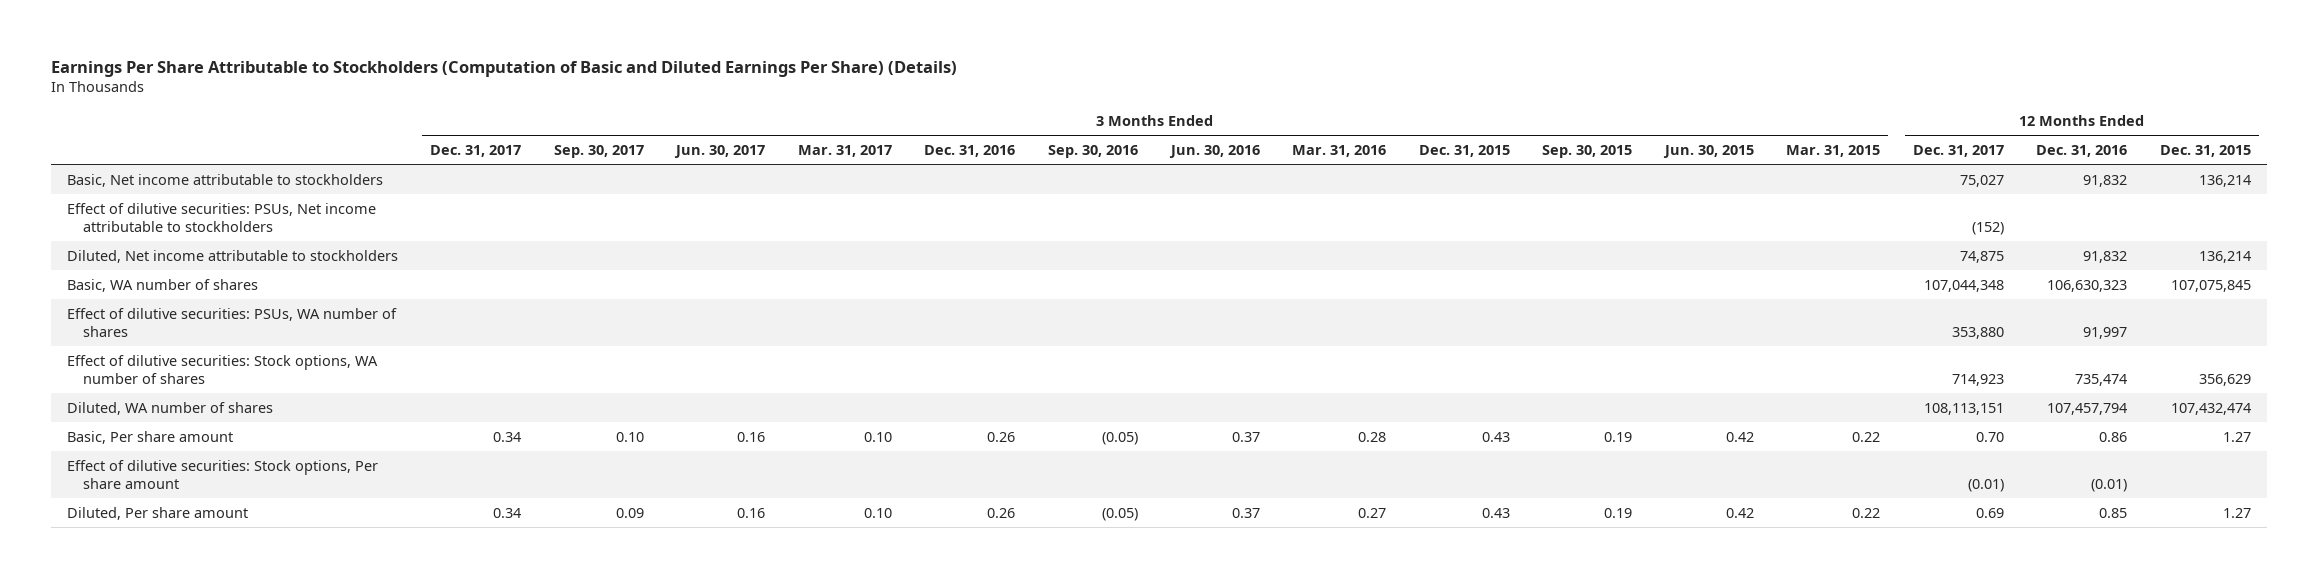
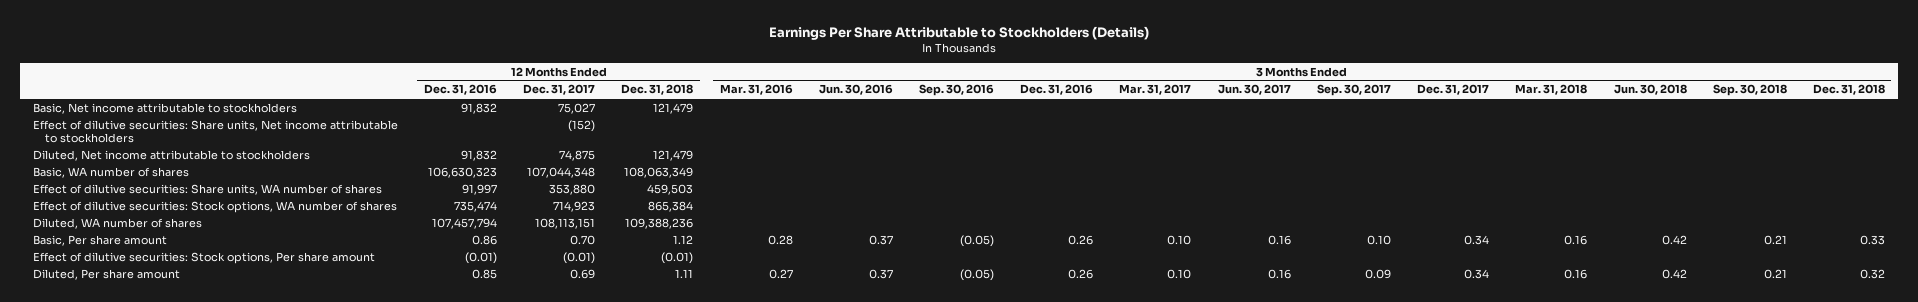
- Earnings Per Share Attributable to Stockholders (Computation of Basic and Diluted Earnings Per Share) (Details)
+ Earnings Per Share Attributable to Stockholders (Details)
- | 3 Months Ended Dec. 31, 2017 | 3 Months Ended Sep. 30, 2017 | 3 Months Ended Jun. 30, 2017 | 3 Months Ended Mar. 31, 2017 | 3 Months Ended Dec. 31, 2016 | 3 Months Ended Sep. 30, 2016 | 3 Months Ended Jun. 30, 2016 | 3 Months Ended Mar. 31, 2016 | 3 Months Ended Dec. 31, 2015 | 3 Months Ended Sep. 30, 2015 | 3 Months Ended Jun. 30, 2015 | 3 Months Ended Mar. 31, 2015 | 12 Months Ended Dec. 31, 2017 | 12 Months Ended Dec. 31, 2016 | 12 Months Ended Dec. 31, 2015
+ | 12 Months Ended Dec. 31, 2016 | 12 Months Ended Dec. 31, 2017 | 12 Months Ended Dec. 31, 2018 | 3 Months Ended Mar. 31, 2016 | 3 Months Ended Jun. 30, 2016 | 3 Months Ended Sep. 30, 2016 | 3 Months Ended Dec. 31, 2016 | 3 Months Ended Mar. 31, 2017 | 3 Months Ended Jun. 30, 2017 | 3 Months Ended Sep. 30, 2017 | 3 Months Ended Dec. 31, 2017 | 3 Months Ended Mar. 31, 2018 | 3 Months Ended Jun. 30, 2018 | 3 Months Ended Sep. 30, 2018 | 3 Months Ended Dec. 31, 2018
- Effect of dilutive securities: PSUs, Net income attributable to stockholders | | | | | | | | | | | | | (152) | |
+ Effect of dilutive securities: Share units, Net income attributable to stockholders | | (152) | | | | | | | | | | | | |
- Effect of dilutive securities: PSUs, WA number of shares | | | | | | | | | | | | | 353,880 | 91,997 |
+ Effect of dilutive securities: Share units, WA number of shares | 91,997 | 353,880 | 459,503 | | | | | | | | | | | |

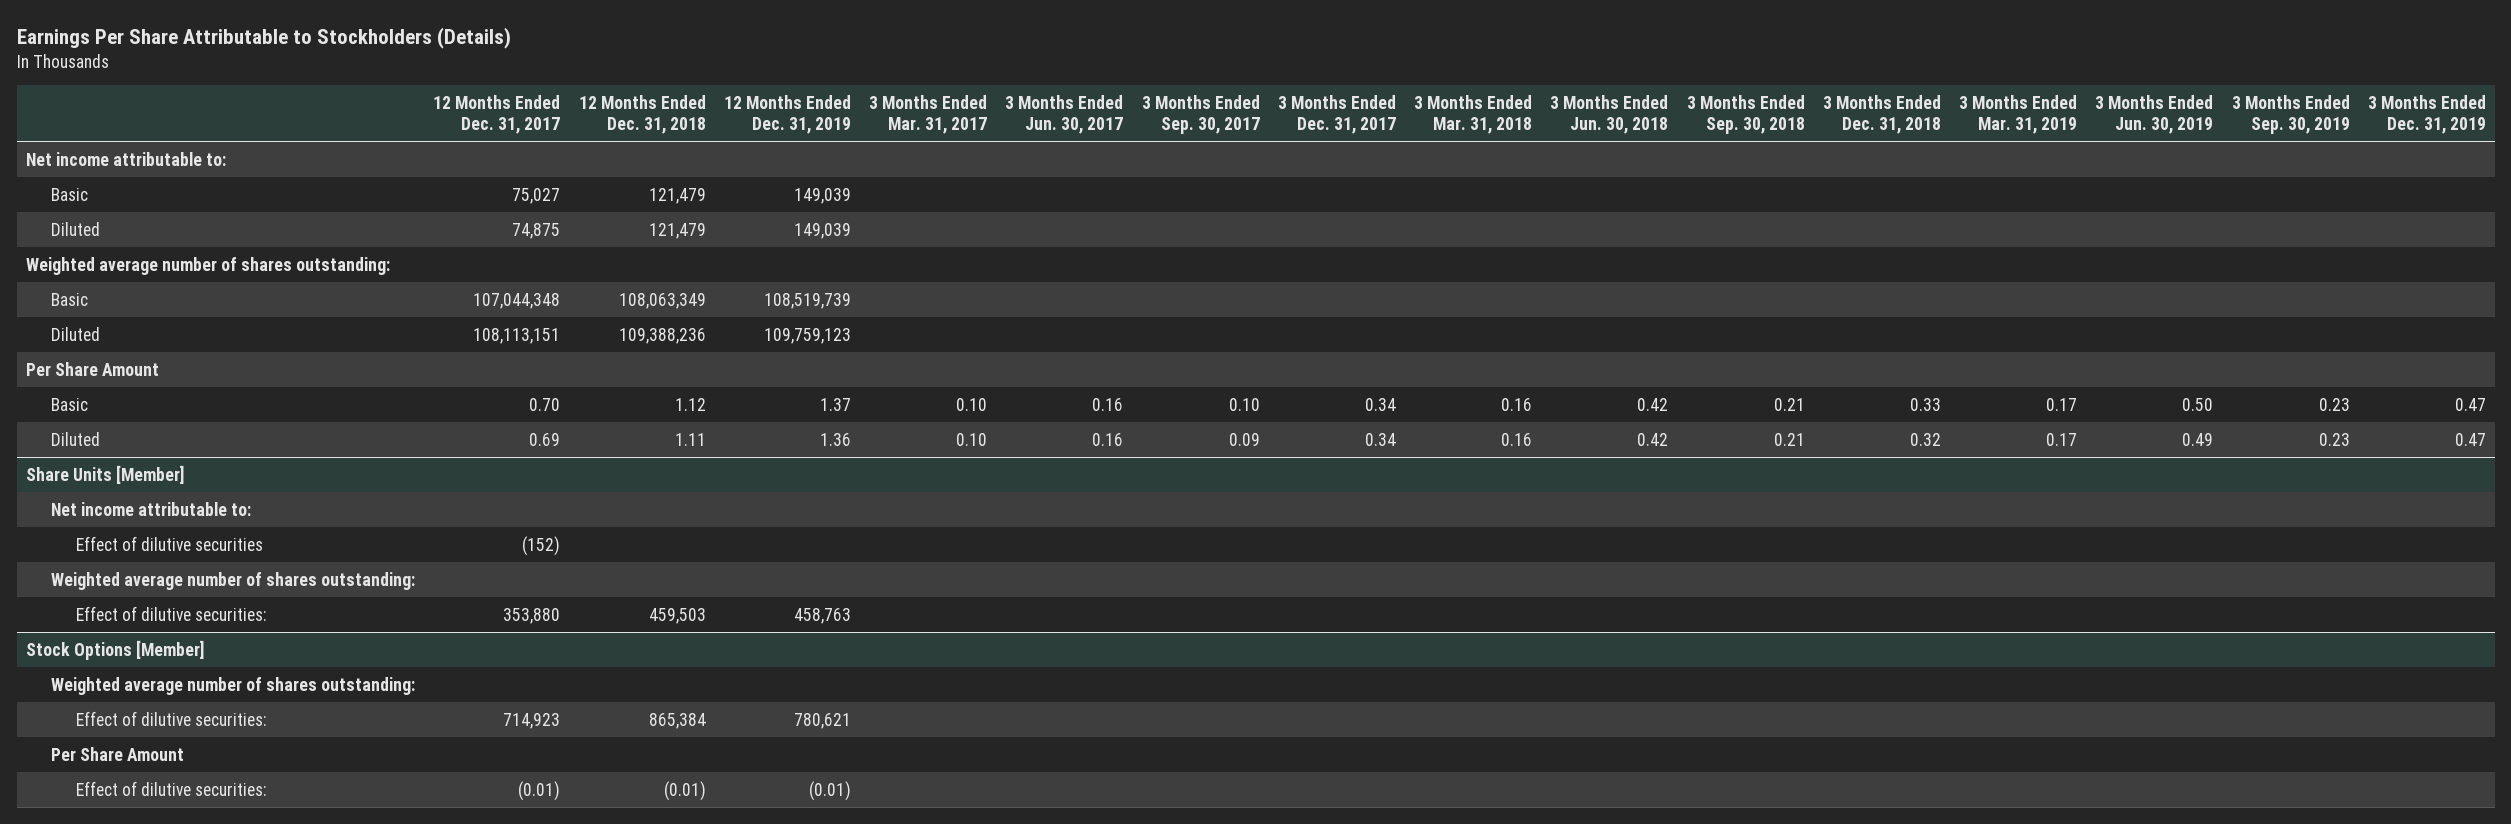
- | 12 Months Ended Dec. 31, 2016 | 12 Months Ended Dec. 31, 2017 | 12 Months Ended Dec. 31, 2018 | 3 Months Ended Mar. 31, 2016 | 3 Months Ended Jun. 30, 2016 | 3 Months Ended Sep. 30, 2016 | 3 Months Ended Dec. 31, 2016 | 3 Months Ended Mar. 31, 2017 | 3 Months Ended Jun. 30, 2017 | 3 Months Ended Sep. 30, 2017 | 3 Months Ended Dec. 31, 2017 | 3 Months Ended Mar. 31, 2018 | 3 Months Ended Jun. 30, 2018 | 3 Months Ended Sep. 30, 2018 | 3 Months Ended Dec. 31, 2018
+ | 12 Months Ended Dec. 31, 2017 | 12 Months Ended Dec. 31, 2018 | 12 Months Ended Dec. 31, 2019 | 3 Months Ended Mar. 31, 2017 | 3 Months Ended Jun. 30, 2017 | 3 Months Ended Sep. 30, 2017 | 3 Months Ended Dec. 31, 2017 | 3 Months Ended Mar. 31, 2018 | 3 Months Ended Jun. 30, 2018 | 3 Months Ended Sep. 30, 2018 | 3 Months Ended Dec. 31, 2018 | 3 Months Ended Mar. 31, 2019 | 3 Months Ended Jun. 30, 2019 | 3 Months Ended Sep. 30, 2019 | 3 Months Ended Dec. 31, 2019
- Basic, Net income attributable to stockholders | 91,832 | 75,027 | 121,479 | | | | | | | | | | | |
- Effect of dilutive securities: Share units, Net income attributable to stockholders | | (152) | | | | | | | | | | | | |
- Diluted, Net income attributable to stockholders | 91,832 | 74,875 | 121,479 | | | | | | | | | | | |
- Basic, WA number of shares | 106,630,323 | 107,044,348 | 108,063,349 | | | | | | | | | | | |
- Effect of dilutive securities: Share units, WA number of shares | 91,997 | 353,880 | 459,503 | | | | | | | | | | | |
- Effect of dilutive securities: Stock options, WA number of shares | 735,474 | 714,923 | 865,384 | | | | | | | | | | | |
- Diluted, WA number of shares | 107,457,794 | 108,113,151 | 109,388,236 | | | | | | | | | | | |
- Basic, Per share amount | 0.86 | 0.70 | 1.12 | 0.28 | 0.37 | (0.05) | 0.26 | 0.10 | 0.16 | 0.10 | 0.34 | 0.16 | 0.42 | 0.21 | 0.33
- Effect of dilutive securities: Stock options, Per share amount | (0.01) | (0.01) | (0.01) | | | | | | | | | | | |
- Diluted, Per share amount | 0.85 | 0.69 | 1.11 | 0.27 | 0.37 | (0.05) | 0.26 | 0.10 | 0.16 | 0.09 | 0.34 | 0.16 | 0.42 | 0.21 | 0.32
+ Net income attributable to:
+ Basic | 75,027 | 121,479 | 149,039 | | | | | | | | | | | |
+ Diluted | 74,875 | 121,479 | 149,039 | | | | | | | | | | | |
+ Weighted average number of shares outstanding:
+ Basic | 107,044,348 | 108,063,349 | 108,519,739 | | | | | | | | | | | |
+ Diluted | 108,113,151 | 109,388,236 | 109,759,123 | | | | | | | | | | | |
+ Per Share Amount
+ Basic | 0.70 | 1.12 | 1.37 | 0.10 | 0.16 | 0.10 | 0.34 | 0.16 | 0.42 | 0.21 | 0.33 | 0.17 | 0.50 | 0.23 | 0.47
+ Diluted | 0.69 | 1.11 | 1.36 | 0.10 | 0.16 | 0.09 | 0.34 | 0.16 | 0.42 | 0.21 | 0.32 | 0.17 | 0.49 | 0.23 | 0.47
+ Share Units [Member]
+ Net income attributable to:
+ Effect of dilutive securities | (152) | | | | | | | | | | | | | |
+ Weighted average number of shares outstanding:
+ Effect of dilutive securities: | 353,880 | 459,503 | 458,763 | | | | | | | | | | | |
+ Stock Options [Member]
+ Weighted average number of shares outstanding:
+ Effect of dilutive securities: | 714,923 | 865,384 | 780,621 | | | | | | | | | | | |
+ Per Share Amount
+ Effect of dilutive securities: | (0.01) | (0.01) | (0.01) | | | | | | | | | | | |

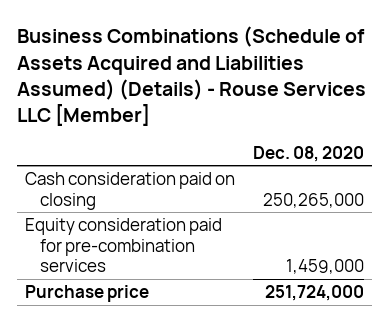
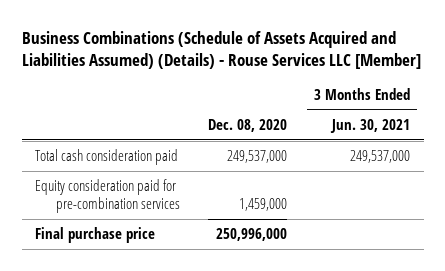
- | Dec. 08, 2020
+ | Dec. 08, 2020 | 3 Months Ended Jun. 30, 2021
- Cash consideration paid on closing | 250,265,000
+ Total cash consideration paid | 249,537,000 | 249,537,000
- Purchase price | 251,724,000
+ Final purchase price | 250,996,000 |

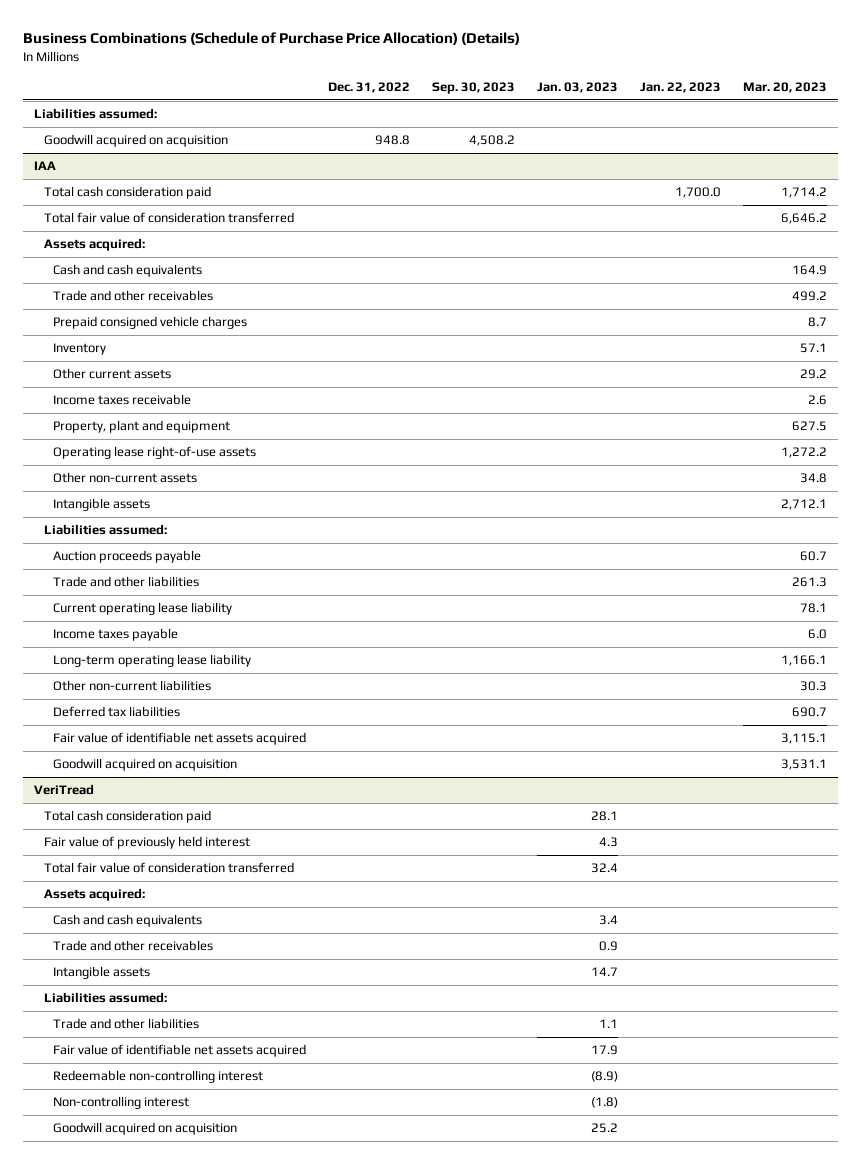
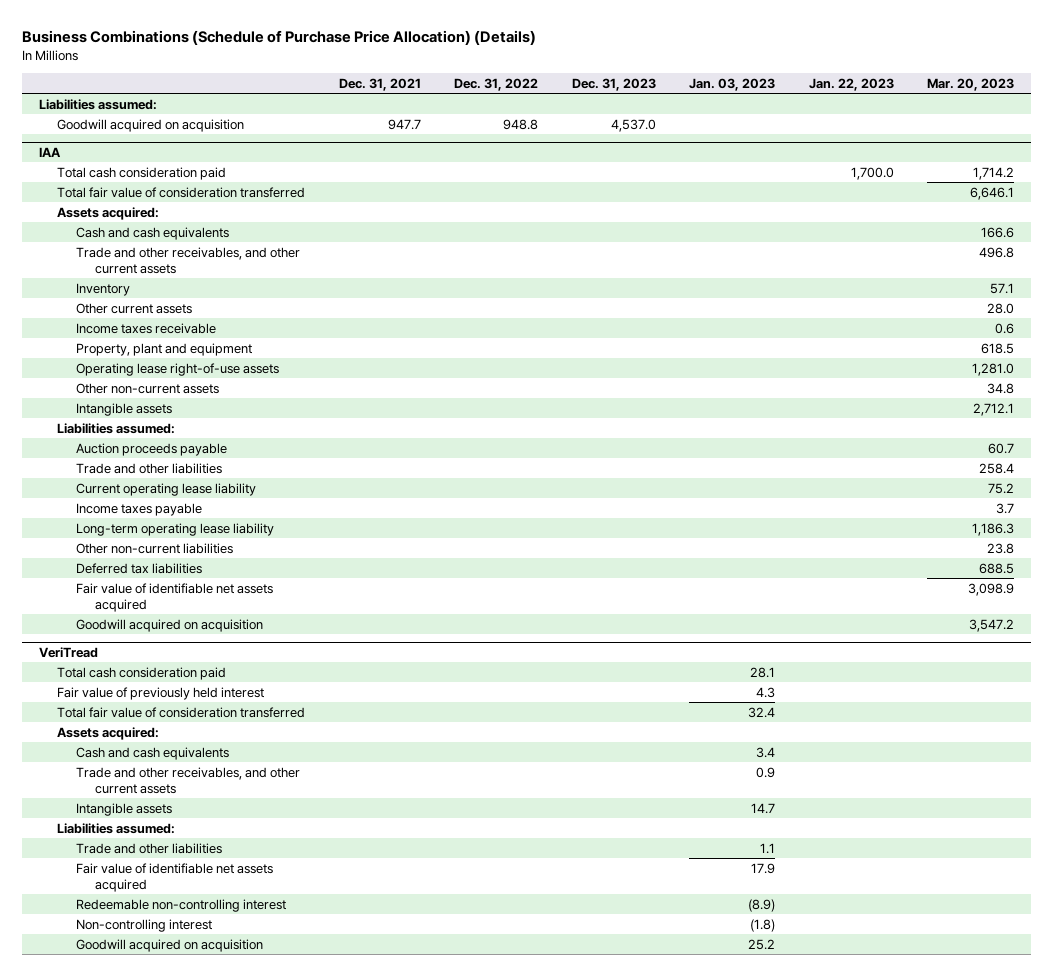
- | Dec. 31, 2022 | Sep. 30, 2023 | Jan. 03, 2023 | Jan. 22, 2023 | Mar. 20, 2023
+ | Dec. 31, 2021 | Dec. 31, 2022 | Dec. 31, 2023 | Jan. 03, 2023 | Jan. 22, 2023 | Mar. 20, 2023
@ IAA
- Total fair value of consideration transferred | | | | | 6,646.2
+ Total fair value of consideration transferred | | | | | | 6,646.1
- Cash and cash equivalents | | | | | 164.9
- Trade and other receivables | | | | | 499.2
- Prepaid consigned vehicle charges | | | | | 8.7
+ Cash and cash equivalents | | | | | | 166.6
+ Trade and other receivables, and other current assets | | | | | | 496.8
- Other current assets | | | | | 29.2
- Income taxes receivable | | | | | 2.6
- Property, plant and equipment | | | | | 627.5
- Operating lease right-of-use assets | | | | | 1,272.2
+ Other current assets | | | | | | 28.0
+ Income taxes receivable | | | | | | 0.6
+ Property, plant and equipment | | | | | | 618.5
+ Operating lease right-of-use assets | | | | | | 1,281.0
- Trade and other liabilities | | | | | 261.3
- Current operating lease liability | | | | | 78.1
- Income taxes payable | | | | | 6.0
- Long-term operating lease liability | | | | | 1,166.1
- Other non-current liabilities | | | | | 30.3
- Deferred tax liabilities | | | | | 690.7
- Fair value of identifiable net assets acquired | | | | | 3,115.1
- Goodwill acquired on acquisition | | | | | 3,531.1
+ Trade and other liabilities | | | | | | 258.4
+ Current operating lease liability | | | | | | 75.2
+ Income taxes payable | | | | | | 3.7
+ Long-term operating lease liability | | | | | | 1,186.3
+ Other non-current liabilities | | | | | | 23.8
+ Deferred tax liabilities | | | | | | 688.5
+ Fair value of identifiable net assets acquired | | | | | | 3,098.9
+ Goodwill acquired on acquisition | | | | | | 3,547.2
@ VeriTread
- Trade and other receivables | | | 0.9 | |
+ Trade and other receivables, and other current assets | | | | 0.9 | |

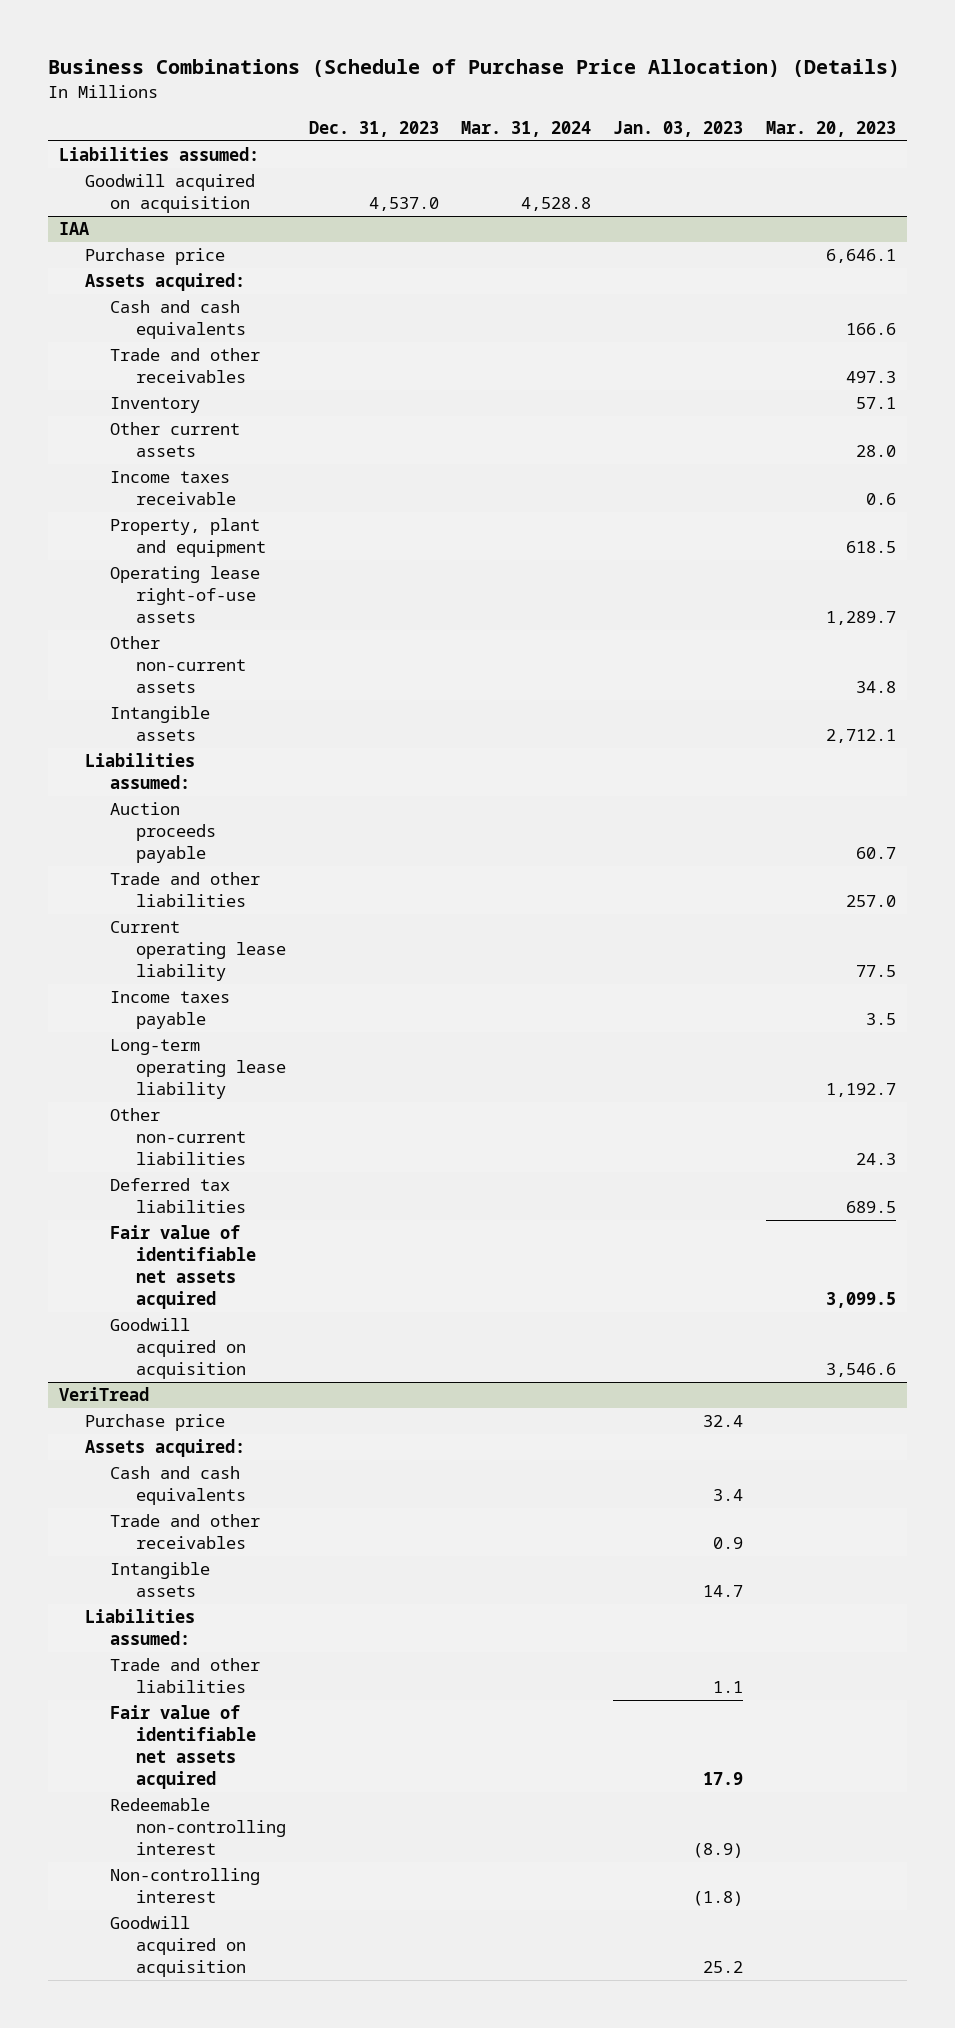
- | Dec. 31, 2021 | Dec. 31, 2022 | Dec. 31, 2023 | Jan. 03, 2023 | Jan. 22, 2023 | Mar. 20, 2023
+ | Dec. 31, 2023 | Mar. 31, 2024 | Jan. 03, 2023 | Mar. 20, 2023
@ IAA
- Total cash consideration paid | | | | | 1,700.0 | 1,714.2
- Total fair value of consideration transferred | | | | | | 6,646.1
+ Purchase price | | | | 6,646.1
- Trade and other receivables, and other current assets | | | | | | 496.8
+ Trade and other receivables | | | | 497.3
- Operating lease right-of-use assets | | | | | | 1,281.0
+ Operating lease right-of-use assets | | | | 1,289.7
- Trade and other liabilities | | | | | | 258.4
- Current operating lease liability | | | | | | 75.2
- Income taxes payable | | | | | | 3.7
- Long-term operating lease liability | | | | | | 1,186.3
- Other non-current liabilities | | | | | | 23.8
- Deferred tax liabilities | | | | | | 688.5
- Fair value of identifiable net assets acquired | | | | | | 3,098.9
- Goodwill acquired on acquisition | | | | | | 3,547.2
+ Trade and other liabilities | | | | 257.0
+ Current operating lease liability | | | | 77.5
+ Income taxes payable | | | | 3.5
+ Long-term operating lease liability | | | | 1,192.7
+ Other non-current liabilities | | | | 24.3
+ Deferred tax liabilities | | | | 689.5
+ Fair value of identifiable net assets acquired | | | | 3,099.5
+ Goodwill acquired on acquisition | | | | 3,546.6
@ VeriTread
- Total cash consideration paid | | | | 28.1 | |
- Fair value of previously held interest | | | | 4.3 | |
- Total fair value of consideration transferred | | | | 32.4 | |
+ Purchase price | | | 32.4 |
- Trade and other receivables, and other current assets | | | | 0.9 | |
+ Trade and other receivables | | | 0.9 |

